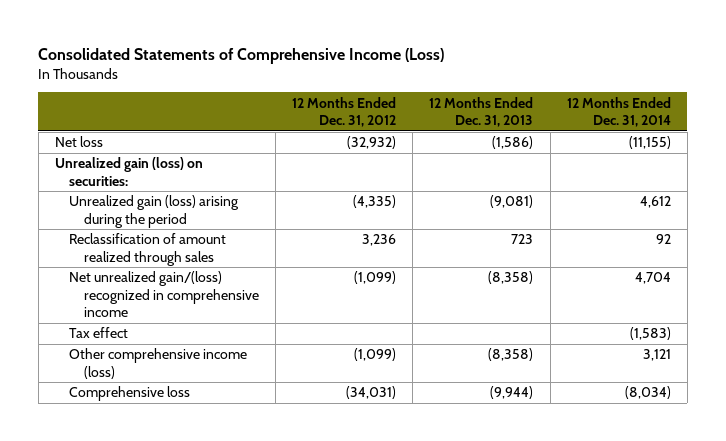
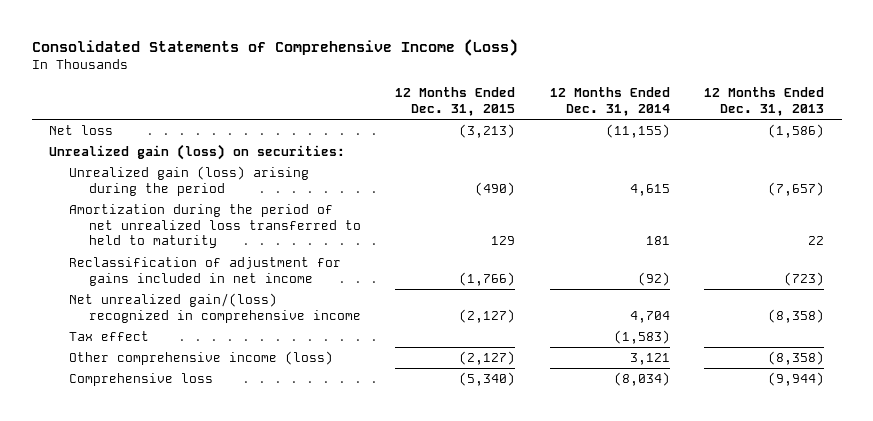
- | 12 Months Ended Dec. 31, 2012 | 12 Months Ended Dec. 31, 2013 | 12 Months Ended Dec. 31, 2014
+ | 12 Months Ended Dec. 31, 2015 | 12 Months Ended Dec. 31, 2014 | 12 Months Ended Dec. 31, 2013
- Unrealized gain (loss) arising during the period | (4,335) | (9,081) | 4,612
- Reclassification of amount realized through sales | 3,236 | 723 | 92
+ Unrealized gain (loss) arising during the period | (490) | 4,615 | (7,657)
+ Amortization during the period of net unrealized loss transferred to held to maturity | 129 | 181 | 22
+ Reclassification of adjustment for gains included in net income | (1,766) | (92) | (723)

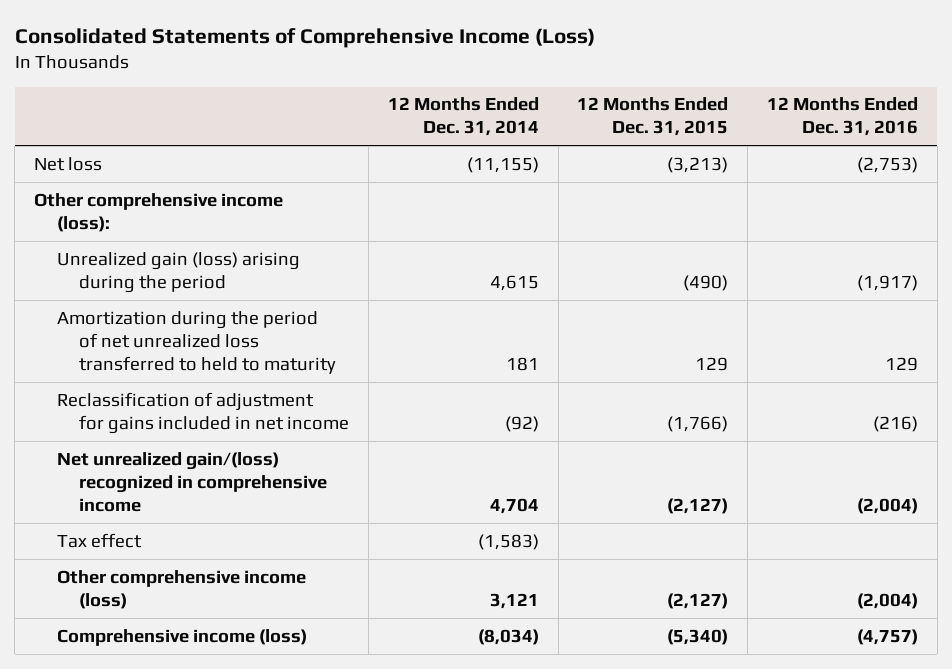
- | 12 Months Ended Dec. 31, 2015 | 12 Months Ended Dec. 31, 2014 | 12 Months Ended Dec. 31, 2013
+ | 12 Months Ended Dec. 31, 2014 | 12 Months Ended Dec. 31, 2015 | 12 Months Ended Dec. 31, 2016
- Unrealized gain (loss) on securities:
+ Other comprehensive income (loss):
- Comprehensive loss | (5,340) | (8,034) | (9,944)
+ Comprehensive income (loss) | (8,034) | (5,340) | (4,757)

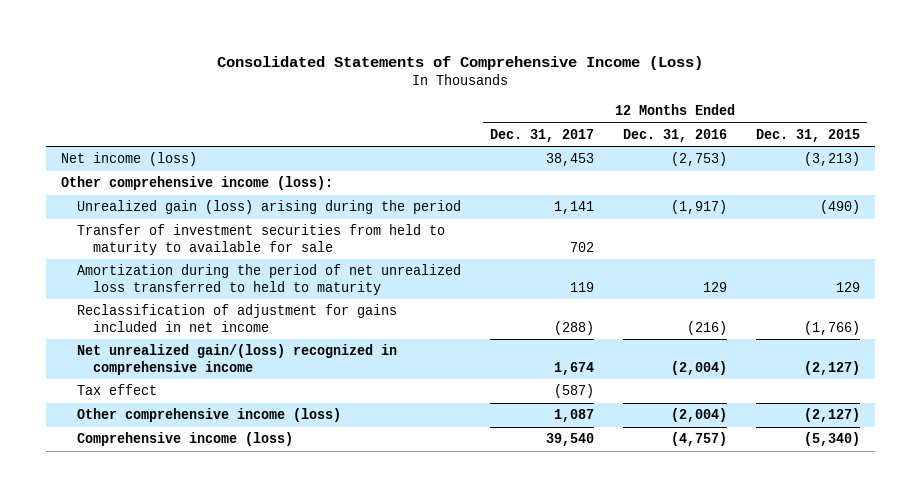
- | 12 Months Ended Dec. 31, 2014 | 12 Months Ended Dec. 31, 2015 | 12 Months Ended Dec. 31, 2016
+ | 12 Months Ended Dec. 31, 2017 | 12 Months Ended Dec. 31, 2016 | 12 Months Ended Dec. 31, 2015
- Net loss | (11,155) | (3,213) | (2,753)
+ Net income (loss) | 38,453 | (2,753) | (3,213)
+ Transfer of investment securities from held to maturity to available for sale | 702 | |

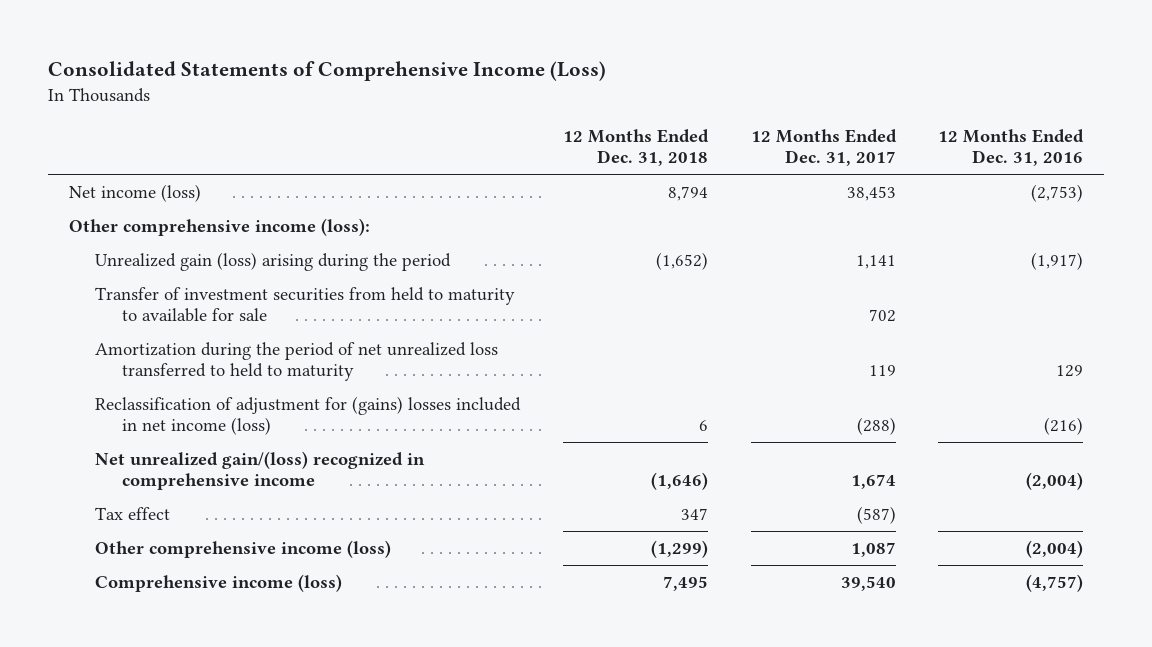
- | 12 Months Ended Dec. 31, 2017 | 12 Months Ended Dec. 31, 2016 | 12 Months Ended Dec. 31, 2015
+ | 12 Months Ended Dec. 31, 2018 | 12 Months Ended Dec. 31, 2017 | 12 Months Ended Dec. 31, 2016
- Reclassification of adjustment for gains included in net income | (288) | (216) | (1,766)
+ Reclassification of adjustment for (gains) losses included in net income (loss) | 6 | (288) | (216)

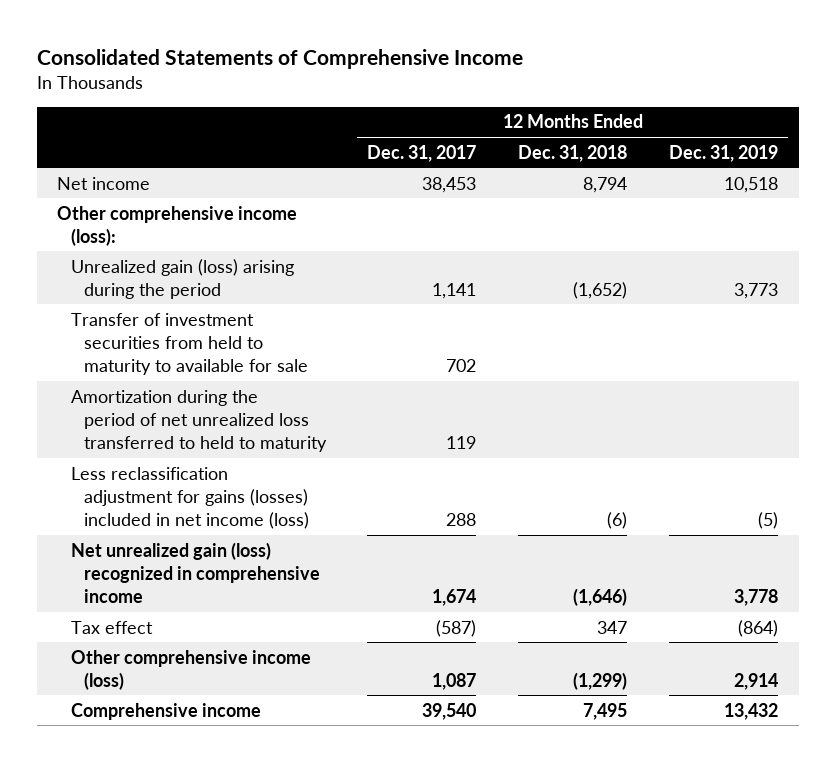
- Consolidated Statements of Comprehensive Income (Loss)
+ Consolidated Statements of Comprehensive Income
- | 12 Months Ended Dec. 31, 2018 | 12 Months Ended Dec. 31, 2017 | 12 Months Ended Dec. 31, 2016
+ | 12 Months Ended Dec. 31, 2017 | 12 Months Ended Dec. 31, 2018 | 12 Months Ended Dec. 31, 2019
- Net income (loss) | 8,794 | 38,453 | (2,753)
+ Net income | 38,453 | 8,794 | 10,518
- Reclassification of adjustment for (gains) losses included in net income (loss) | 6 | (288) | (216)
- Net unrealized gain/(loss) recognized in comprehensive income | (1,646) | 1,674 | (2,004)
+ Less reclassification adjustment for gains (losses) included in net income (loss) | 288 | (6) | (5)
+ Net unrealized gain (loss) recognized in comprehensive income | 1,674 | (1,646) | 3,778
- Comprehensive income (loss) | 7,495 | 39,540 | (4,757)
+ Comprehensive income | 39,540 | 7,495 | 13,432

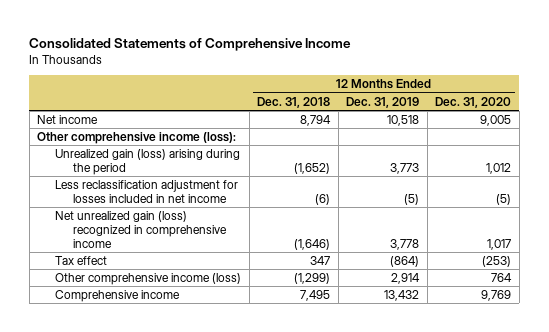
- | 12 Months Ended Dec. 31, 2017 | 12 Months Ended Dec. 31, 2018 | 12 Months Ended Dec. 31, 2019
+ | 12 Months Ended Dec. 31, 2018 | 12 Months Ended Dec. 31, 2019 | 12 Months Ended Dec. 31, 2020
- Transfer of investment securities from held to maturity to available for sale | 702 | |
- Amortization during the period of net unrealized loss transferred to held to maturity | 119 | |
- Less reclassification adjustment for gains (losses) included in net income (loss) | 288 | (6) | (5)
+ Less reclassification adjustment for losses included in net income | (6) | (5) | (5)

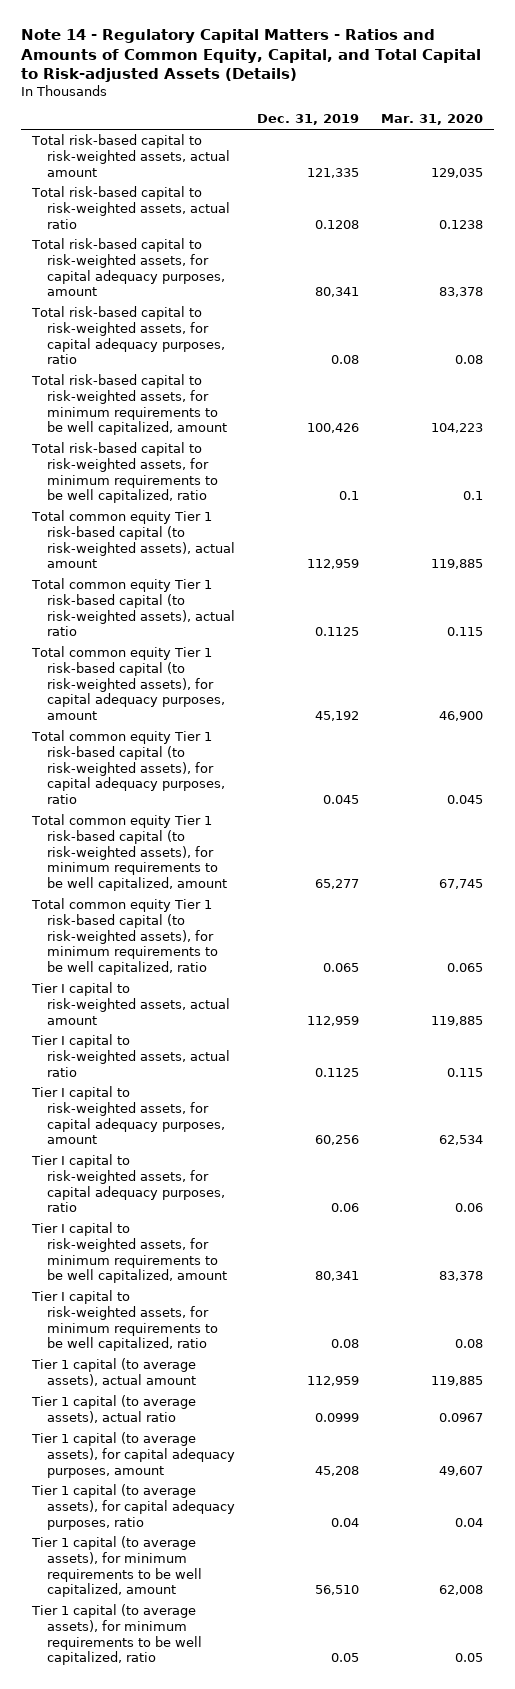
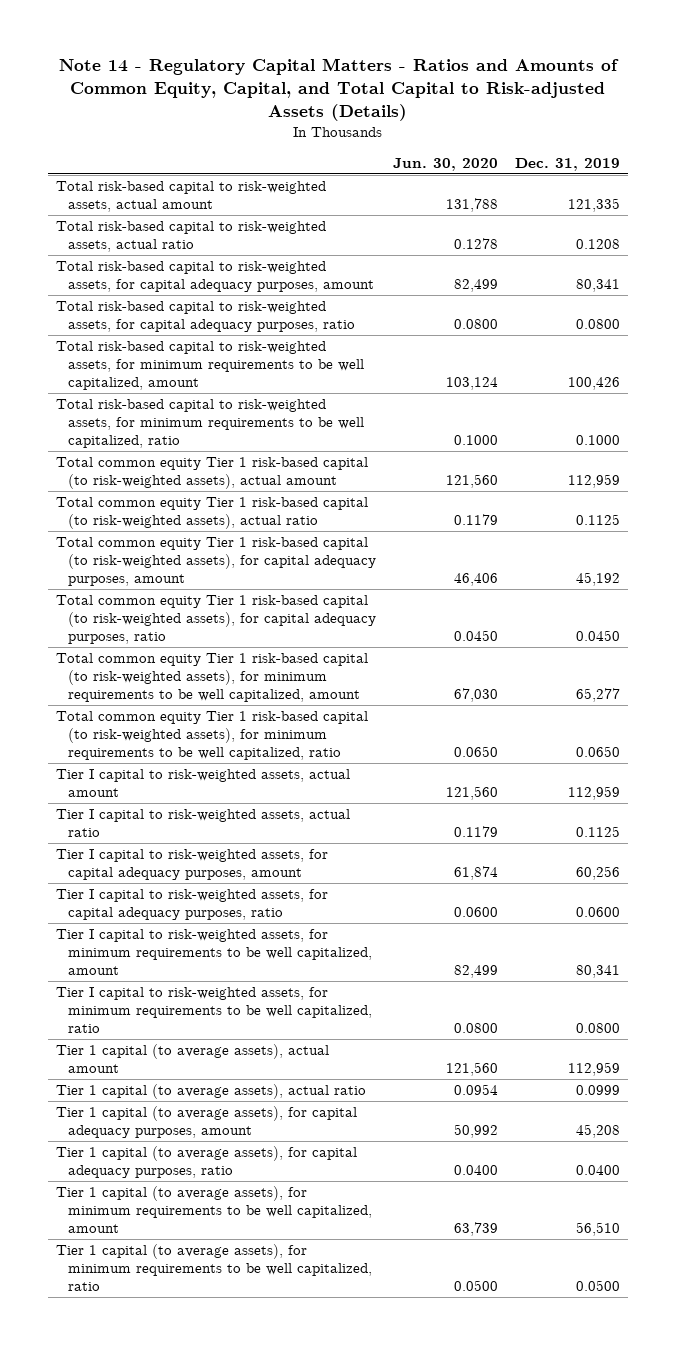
- | Dec. 31, 2019 | Mar. 31, 2020
+ | Jun. 30, 2020 | Dec. 31, 2019
- Total risk-based capital to risk-weighted assets, for capital adequacy purposes, ratio | 0.08 | 0.08
+ Total risk-based capital to risk-weighted assets, for capital adequacy purposes, ratio | 0.0800 | 0.0800
- Total risk-based capital to risk-weighted assets, for minimum requirements to be well capitalized, ratio | 0.1 | 0.1
+ Total risk-based capital to risk-weighted assets, for minimum requirements to be well capitalized, ratio | 0.1000 | 0.1000
- Total common equity Tier 1 risk-based capital (to risk-weighted assets), for capital adequacy purposes, ratio | 0.045 | 0.045
+ Total common equity Tier 1 risk-based capital (to risk-weighted assets), for capital adequacy purposes, ratio | 0.0450 | 0.0450
- Total common equity Tier 1 risk-based capital (to risk-weighted assets), for minimum requirements to be well capitalized, ratio | 0.065 | 0.065
+ Total common equity Tier 1 risk-based capital (to risk-weighted assets), for minimum requirements to be well capitalized, ratio | 0.0650 | 0.0650
- Tier I capital to risk-weighted assets, for capital adequacy purposes, ratio | 0.06 | 0.06
+ Tier I capital to risk-weighted assets, for capital adequacy purposes, ratio | 0.0600 | 0.0600
- Tier I capital to risk-weighted assets, for minimum requirements to be well capitalized, ratio | 0.08 | 0.08
+ Tier I capital to risk-weighted assets, for minimum requirements to be well capitalized, ratio | 0.0800 | 0.0800
- Tier 1 capital (to average assets), for capital adequacy purposes, ratio | 0.04 | 0.04
+ Tier 1 capital (to average assets), for capital adequacy purposes, ratio | 0.0400 | 0.0400
- Tier 1 capital (to average assets), for minimum requirements to be well capitalized, ratio | 0.05 | 0.05
+ Tier 1 capital (to average assets), for minimum requirements to be well capitalized, ratio | 0.0500 | 0.0500

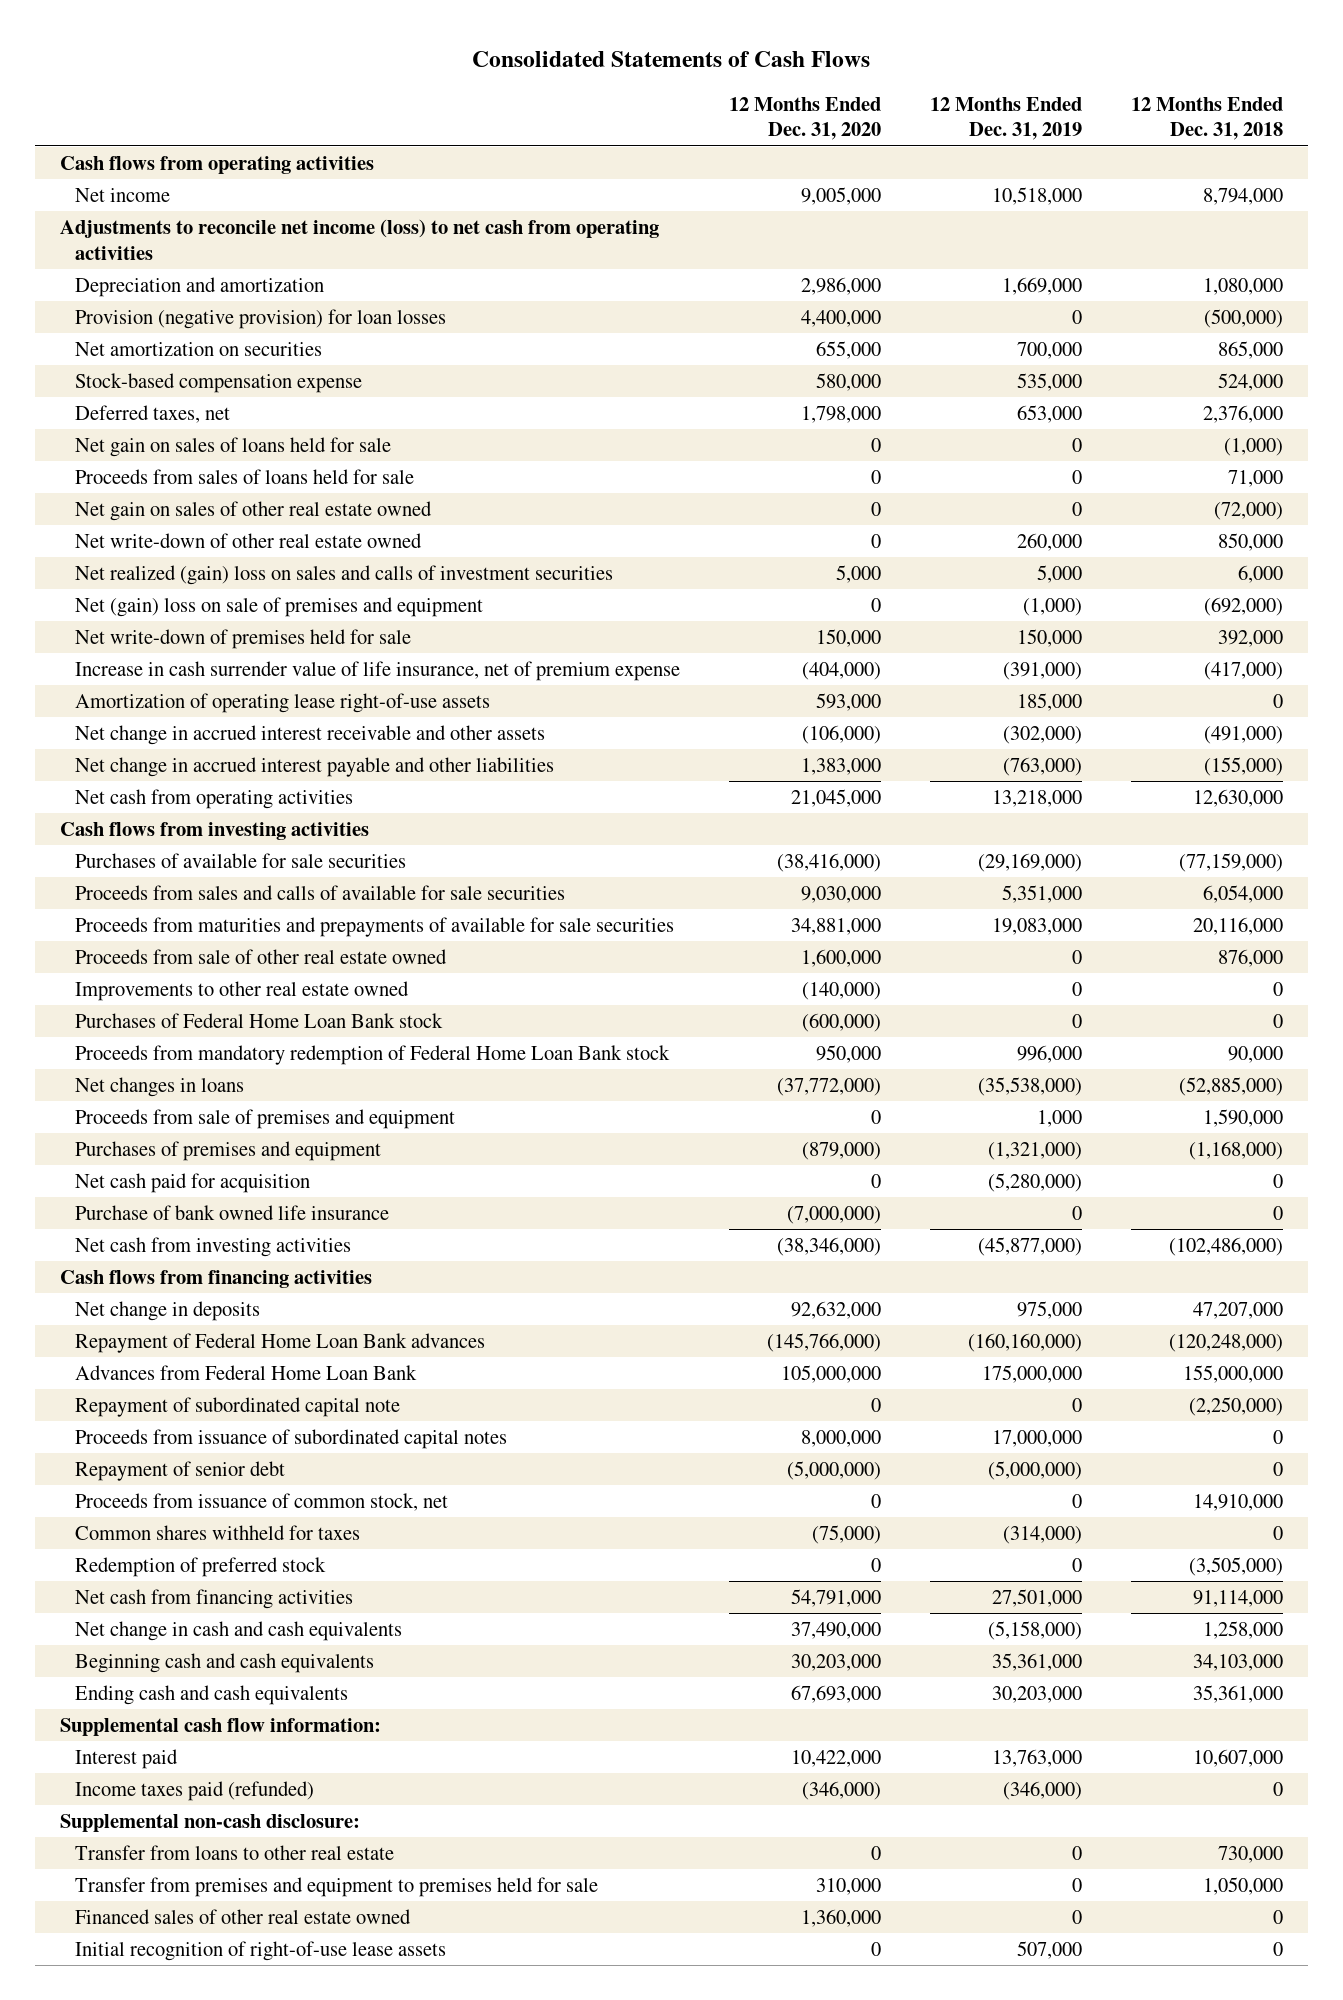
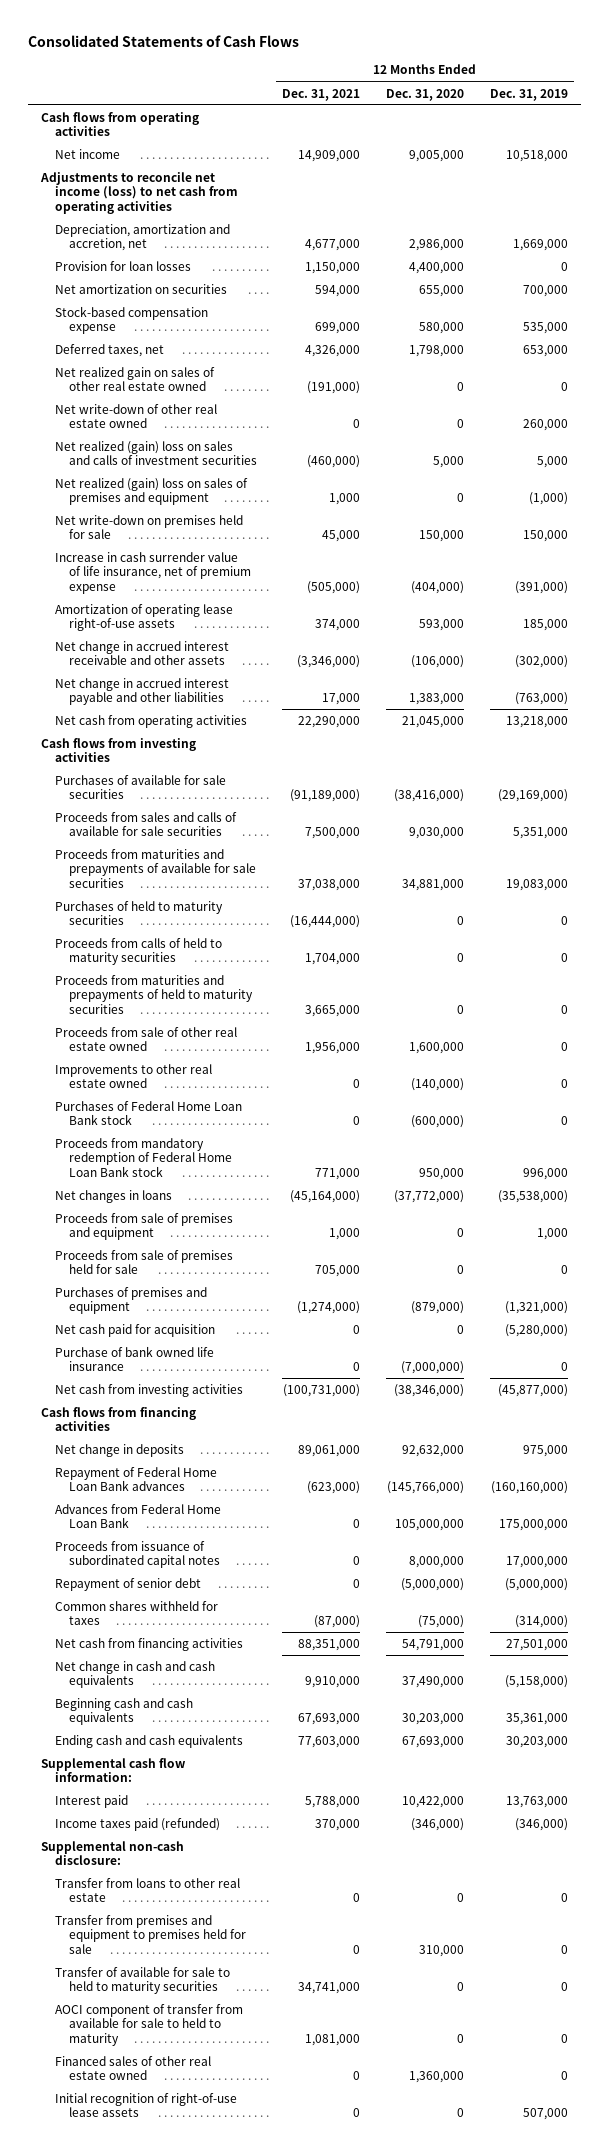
- | 12 Months Ended Dec. 31, 2020 | 12 Months Ended Dec. 31, 2019 | 12 Months Ended Dec. 31, 2018
+ | 12 Months Ended Dec. 31, 2021 | 12 Months Ended Dec. 31, 2020 | 12 Months Ended Dec. 31, 2019
- Depreciation and amortization | 2,986,000 | 1,669,000 | 1,080,000
- Provision (negative provision) for loan losses | 4,400,000 | 0 | (500,000)
+ Depreciation, amortization and accretion, net | 4,677,000 | 2,986,000 | 1,669,000
+ Provision for loan losses | 1,150,000 | 4,400,000 | 0
- Net gain on sales of loans held for sale | 0 | 0 | (1,000)
- Proceeds from sales of loans held for sale | 0 | 0 | 71,000
- Net gain on sales of other real estate owned | 0 | 0 | (72,000)
+ Net realized gain on sales of other real estate owned | (191,000) | 0 | 0
- Net (gain) loss on sale of premises and equipment | 0 | (1,000) | (692,000)
- Net write-down of premises held for sale | 150,000 | 150,000 | 392,000
+ Net realized (gain) loss on sales of premises and equipment | 1,000 | 0 | (1,000)
+ Net write-down on premises held for sale | 45,000 | 150,000 | 150,000
+ Purchases of held to maturity securities | (16,444,000) | 0 | 0
+ Proceeds from calls of held to maturity securities | 1,704,000 | 0 | 0
+ Proceeds from maturities and prepayments of held to maturity securities | 3,665,000 | 0 | 0
+ Proceeds from sale of premises held for sale | 705,000 | 0 | 0
- Repayment of subordinated capital note | 0 | 0 | (2,250,000)
- Proceeds from issuance of common stock, net | 0 | 0 | 14,910,000
- Redemption of preferred stock | 0 | 0 | (3,505,000)
+ Transfer of available for sale to held to maturity securities | 34,741,000 | 0 | 0
+ AOCI component of transfer from available for sale to held to maturity | 1,081,000 | 0 | 0

